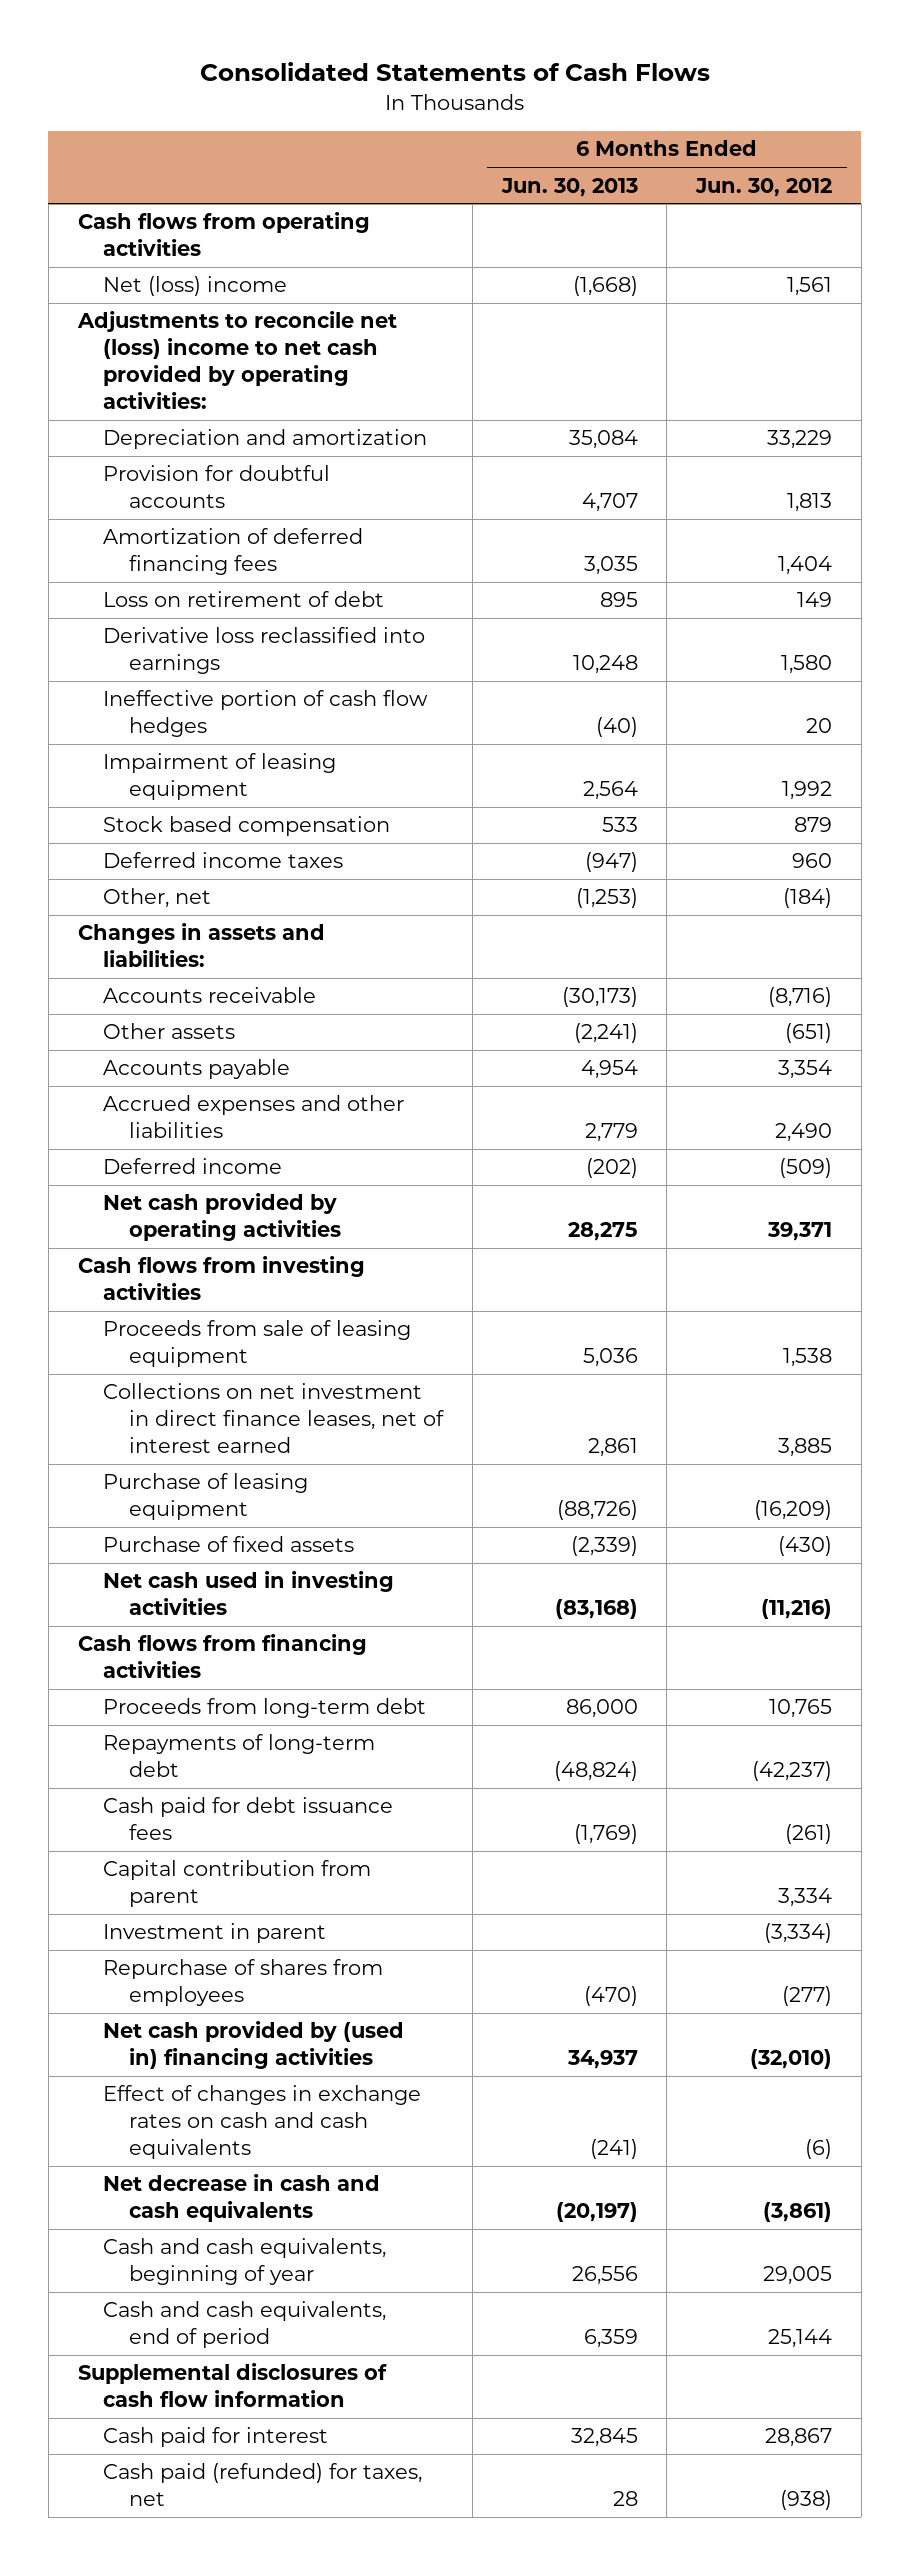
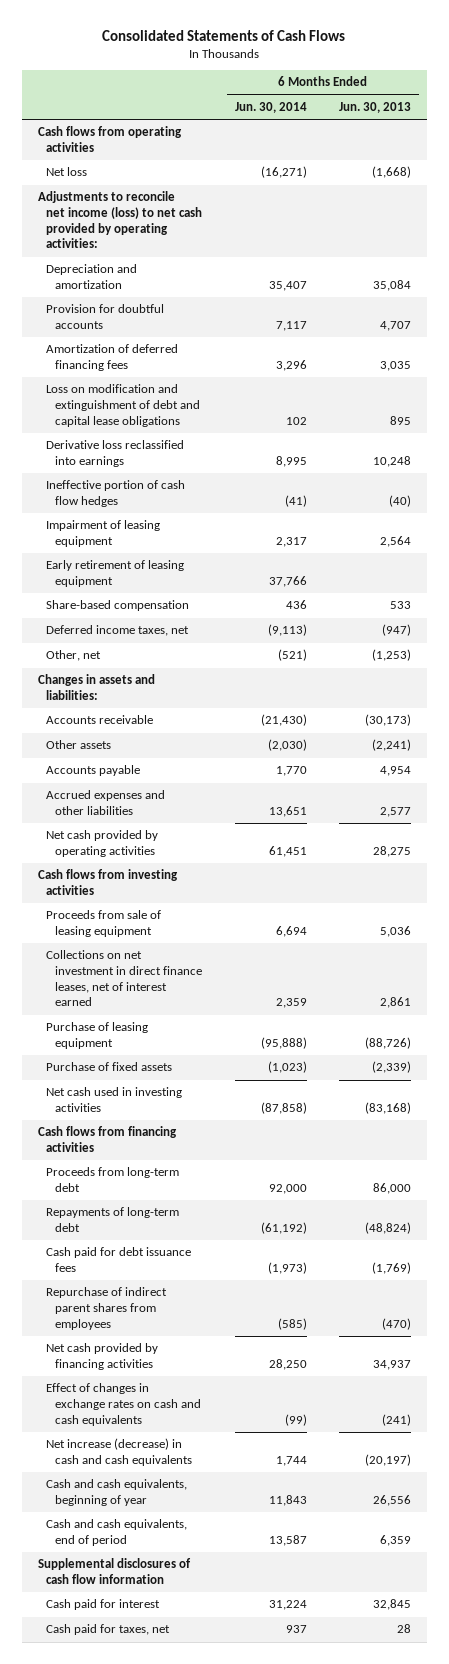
- | 6 Months Ended Jun. 30, 2013 | 6 Months Ended Jun. 30, 2012
+ | 6 Months Ended Jun. 30, 2014 | 6 Months Ended Jun. 30, 2013
- Net (loss) income | (1,668) | 1,561
- Adjustments to reconcile net (loss) income to net cash provided by operating activities:
+ Net loss | (16,271) | (1,668)
+ Adjustments to reconcile net income (loss) to net cash provided by operating activities:
- Loss on retirement of debt | 895 | 149
+ Loss on modification and extinguishment of debt and capital lease obligations | 102 | 895
- Stock based compensation | 533 | 879
- Deferred income taxes | (947) | 960
+ Early retirement of leasing equipment | 37,766 |
+ Share-based compensation | 436 | 533
+ Deferred income taxes, net | (9,113) | (947)
- Accrued expenses and other liabilities | 2,779 | 2,490
- Deferred income | (202) | (509)
+ Accrued expenses and other liabilities | 13,651 | 2,577
- Capital contribution from parent | | 3,334
- Investment in parent | | (3,334)
- Repurchase of shares from employees | (470) | (277)
- Net cash provided by (used in) financing activities | 34,937 | (32,010)
+ Repurchase of indirect parent shares from employees | (585) | (470)
+ Net cash provided by financing activities | 28,250 | 34,937
- Net decrease in cash and cash equivalents | (20,197) | (3,861)
+ Net increase (decrease) in cash and cash equivalents | 1,744 | (20,197)
- Cash paid (refunded) for taxes, net | 28 | (938)
+ Cash paid for taxes, net | 937 | 28

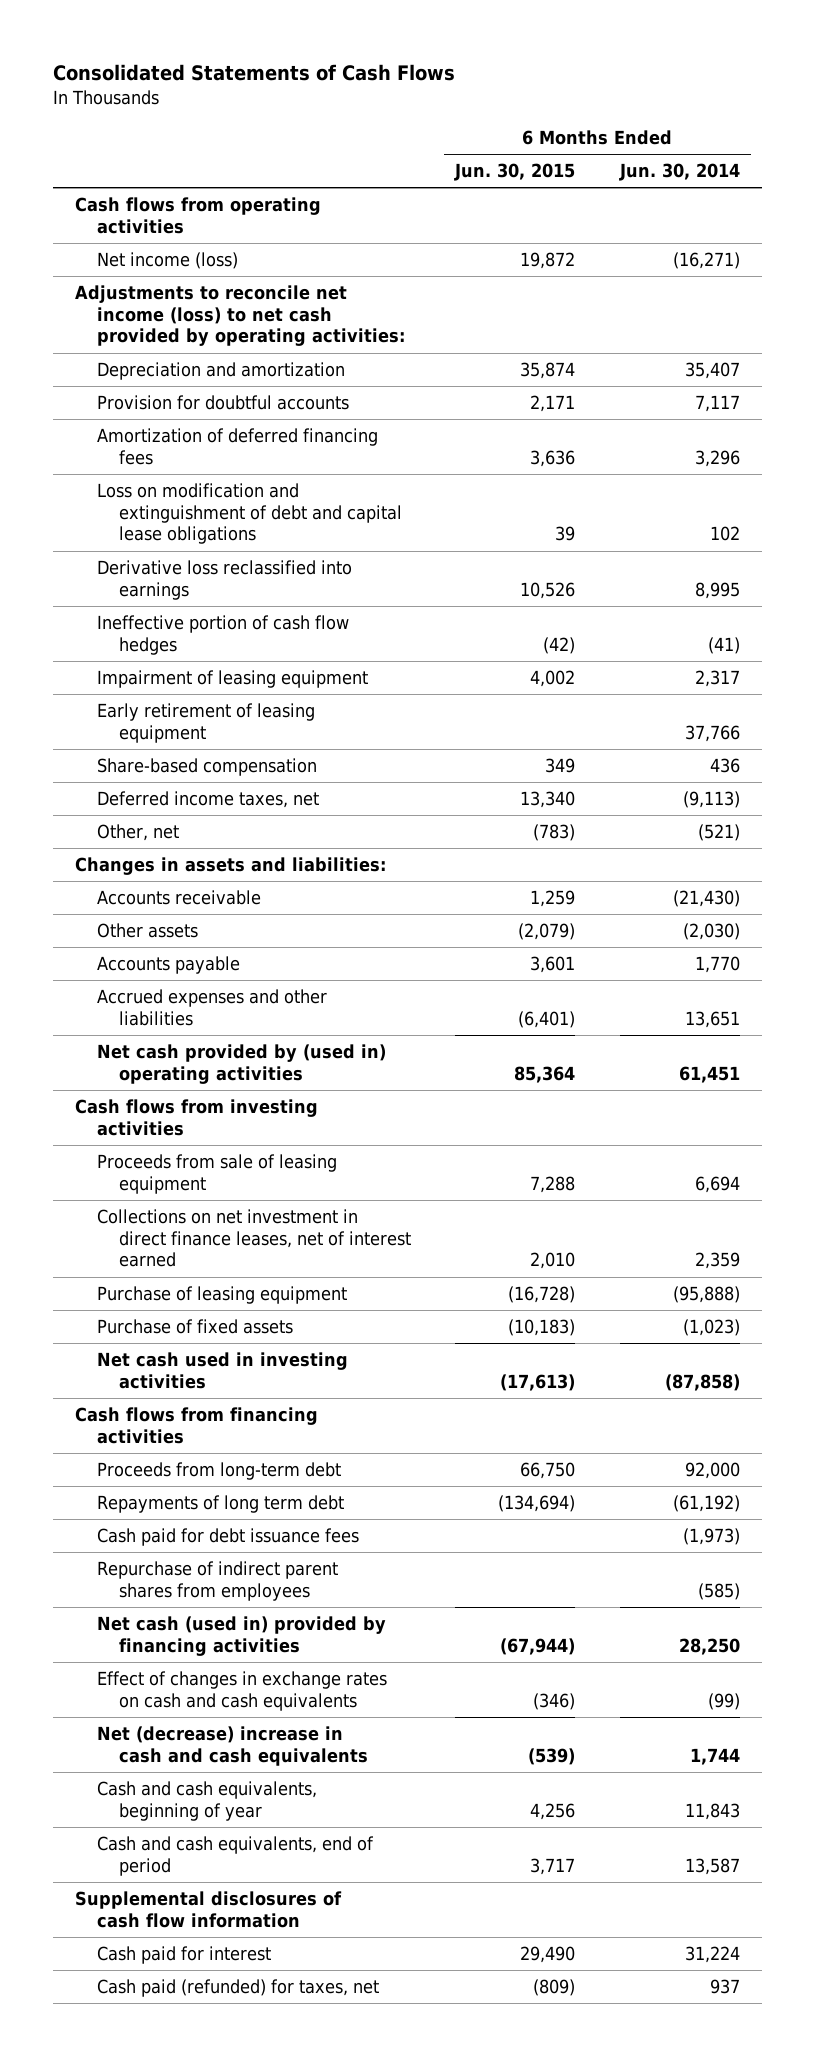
- | 6 Months Ended Jun. 30, 2014 | 6 Months Ended Jun. 30, 2013
+ | 6 Months Ended Jun. 30, 2015 | 6 Months Ended Jun. 30, 2014
- Net loss | (16,271) | (1,668)
+ Net income (loss) | 19,872 | (16,271)
- Net cash provided by operating activities | 61,451 | 28,275
+ Net cash provided by (used in) operating activities | 85,364 | 61,451
- Repayments of long-term debt | (61,192) | (48,824)
+ Repayments of long term debt | (134,694) | (61,192)
- Net cash provided by financing activities | 28,250 | 34,937
+ Net cash (used in) provided by financing activities | (67,944) | 28,250
- Net increase (decrease) in cash and cash equivalents | 1,744 | (20,197)
+ Net (decrease) increase in cash and cash equivalents | (539) | 1,744
- Cash paid for taxes, net | 937 | 28
+ Cash paid (refunded) for taxes, net | (809) | 937

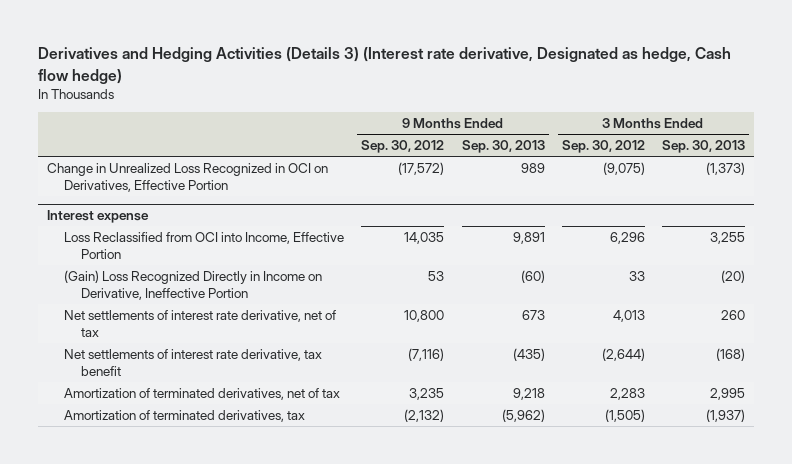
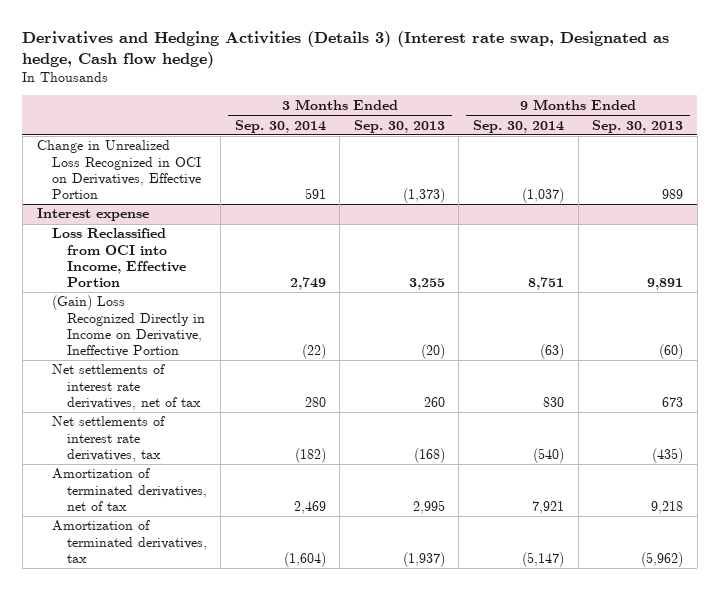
- Derivatives and Hedging Activities (Details 3) (Interest rate derivative, Designated as hedge, Cash flow hedge)
+ Derivatives and Hedging Activities (Details 3) (Interest rate swap, Designated as hedge, Cash flow hedge)
- | 9 Months Ended Sep. 30, 2012 | 9 Months Ended Sep. 30, 2013 | 3 Months Ended Sep. 30, 2012 | 3 Months Ended Sep. 30, 2013
+ | 3 Months Ended Sep. 30, 2014 | 3 Months Ended Sep. 30, 2013 | 9 Months Ended Sep. 30, 2014 | 9 Months Ended Sep. 30, 2013
@ Interest expense
- Net settlements of interest rate derivative, net of tax | 10,800 | 673 | 4,013 | 260
- Net settlements of interest rate derivative, tax benefit | (7,116) | (435) | (2,644) | (168)
+ Net settlements of interest rate derivatives, net of tax | 280 | 260 | 830 | 673
+ Net settlements of interest rate derivatives, tax | (182) | (168) | (540) | (435)

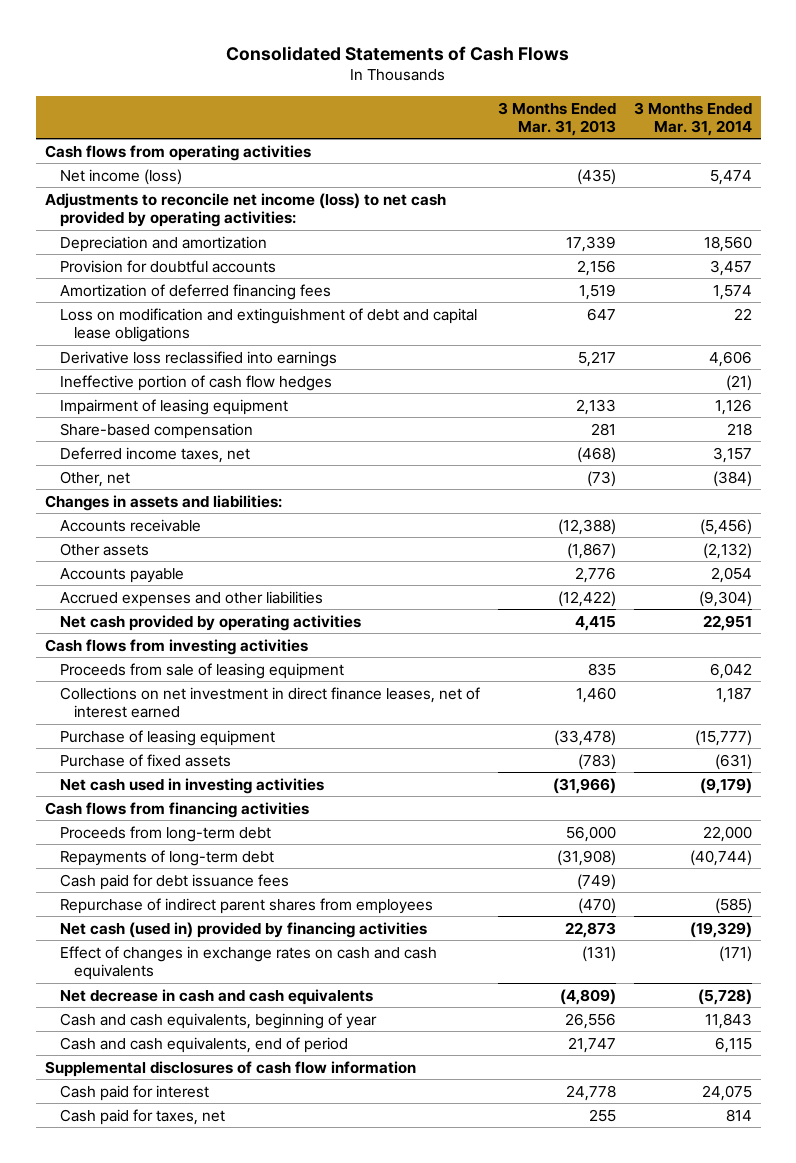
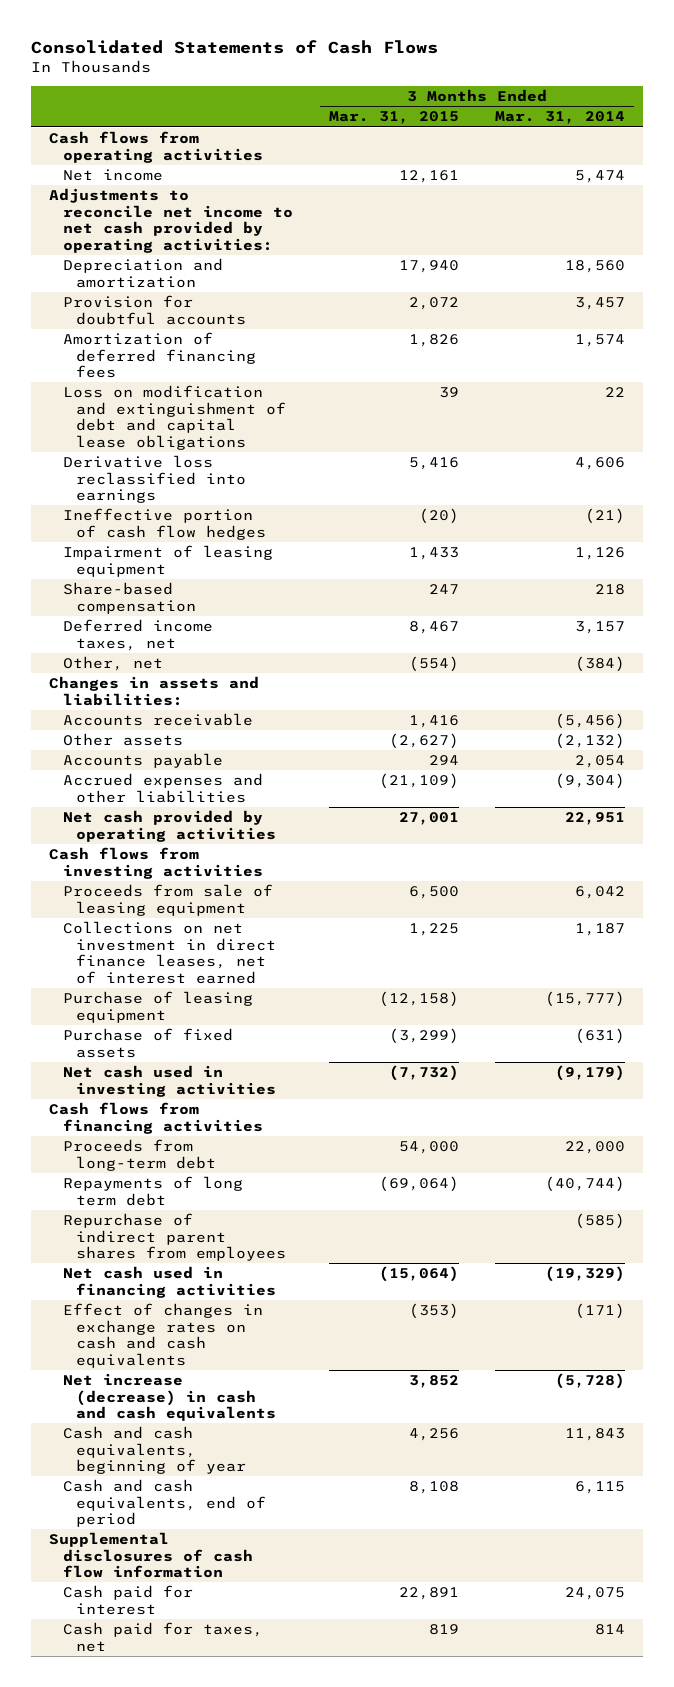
- | 3 Months Ended Mar. 31, 2013 | 3 Months Ended Mar. 31, 2014
+ | 3 Months Ended Mar. 31, 2015 | 3 Months Ended Mar. 31, 2014
- Net income (loss) | (435) | 5,474
- Adjustments to reconcile net income (loss) to net cash provided by operating activities:
+ Net income | 12,161 | 5,474
+ Adjustments to reconcile net income to net cash provided by operating activities:
- Repayments of long-term debt | (31,908) | (40,744)
- Cash paid for debt issuance fees | (749) |
+ Repayments of long term debt | (69,064) | (40,744)
- Net cash (used in) provided by financing activities | 22,873 | (19,329)
+ Net cash used in financing activities | (15,064) | (19,329)
- Net decrease in cash and cash equivalents | (4,809) | (5,728)
+ Net increase (decrease) in cash and cash equivalents | 3,852 | (5,728)

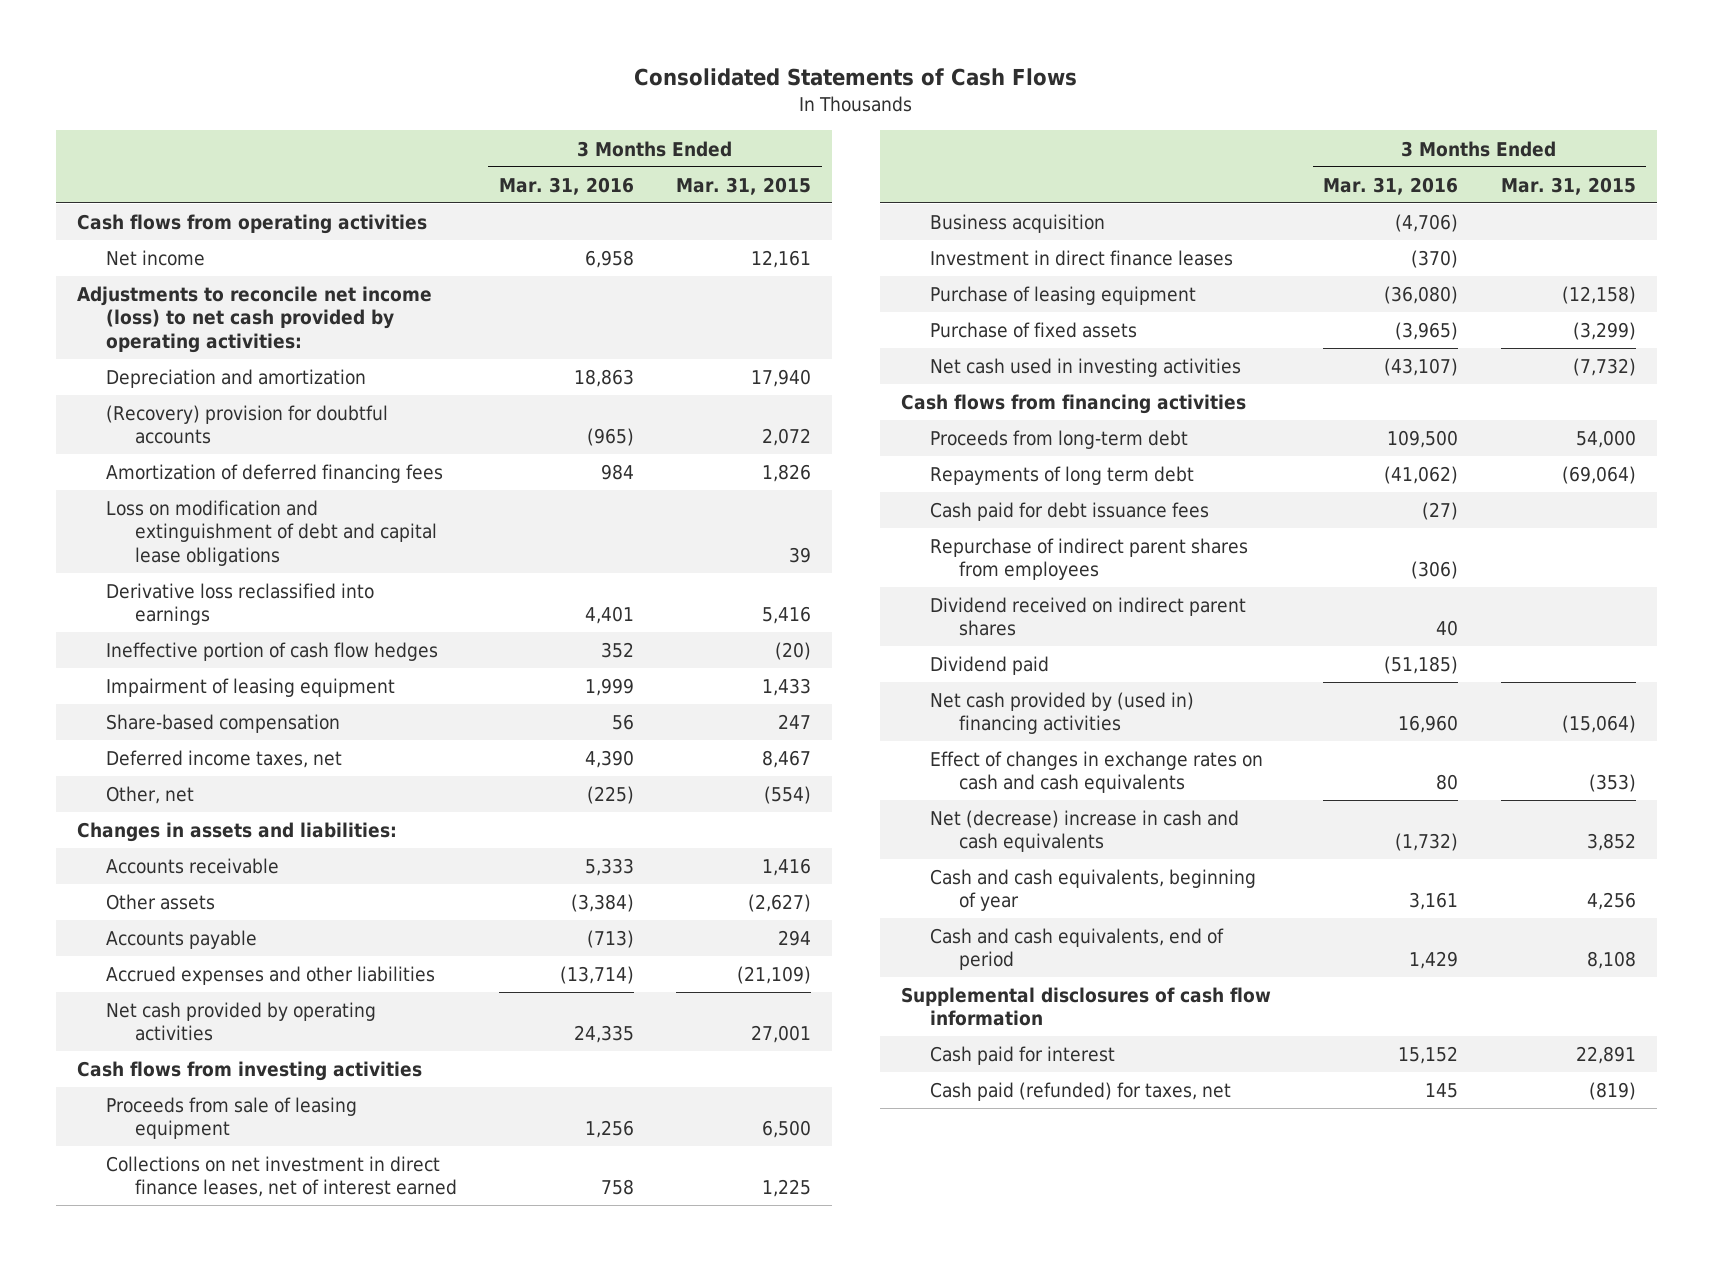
- | 3 Months Ended Mar. 31, 2015 | 3 Months Ended Mar. 31, 2014
+ | 3 Months Ended Mar. 31, 2016 | 3 Months Ended Mar. 31, 2015
- Adjustments to reconcile net income to net cash provided by operating activities:
+ Adjustments to reconcile net income (loss) to net cash provided by operating activities:
- Provision for doubtful accounts | 2,072 | 3,457
+ (Recovery) provision for doubtful accounts | (965) | 2,072
+ Business acquisition | (4,706) |
+ Investment in direct finance leases | (370) |
+ Cash paid for debt issuance fees | (27) |
- Net cash used in financing activities | (15,064) | (19,329)
+ Dividend received on indirect parent shares | 40 |
+ Dividend paid | (51,185) |
+ Net cash provided by (used in) financing activities | 16,960 | (15,064)
- Net increase (decrease) in cash and cash equivalents | 3,852 | (5,728)
+ Net (decrease) increase in cash and cash equivalents | (1,732) | 3,852
- Cash paid for taxes, net | 819 | 814
+ Cash paid (refunded) for taxes, net | 145 | (819)

